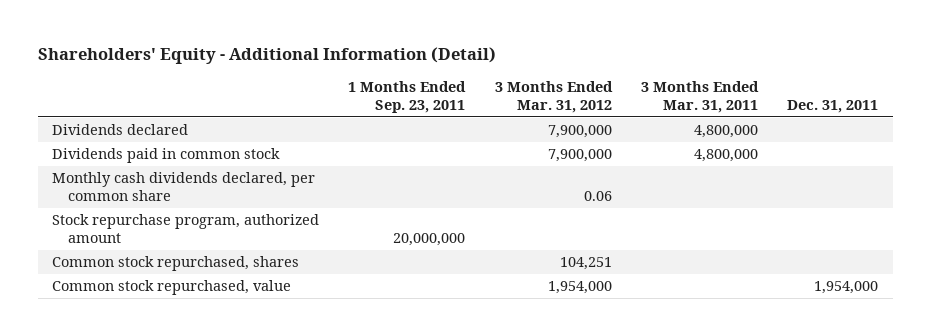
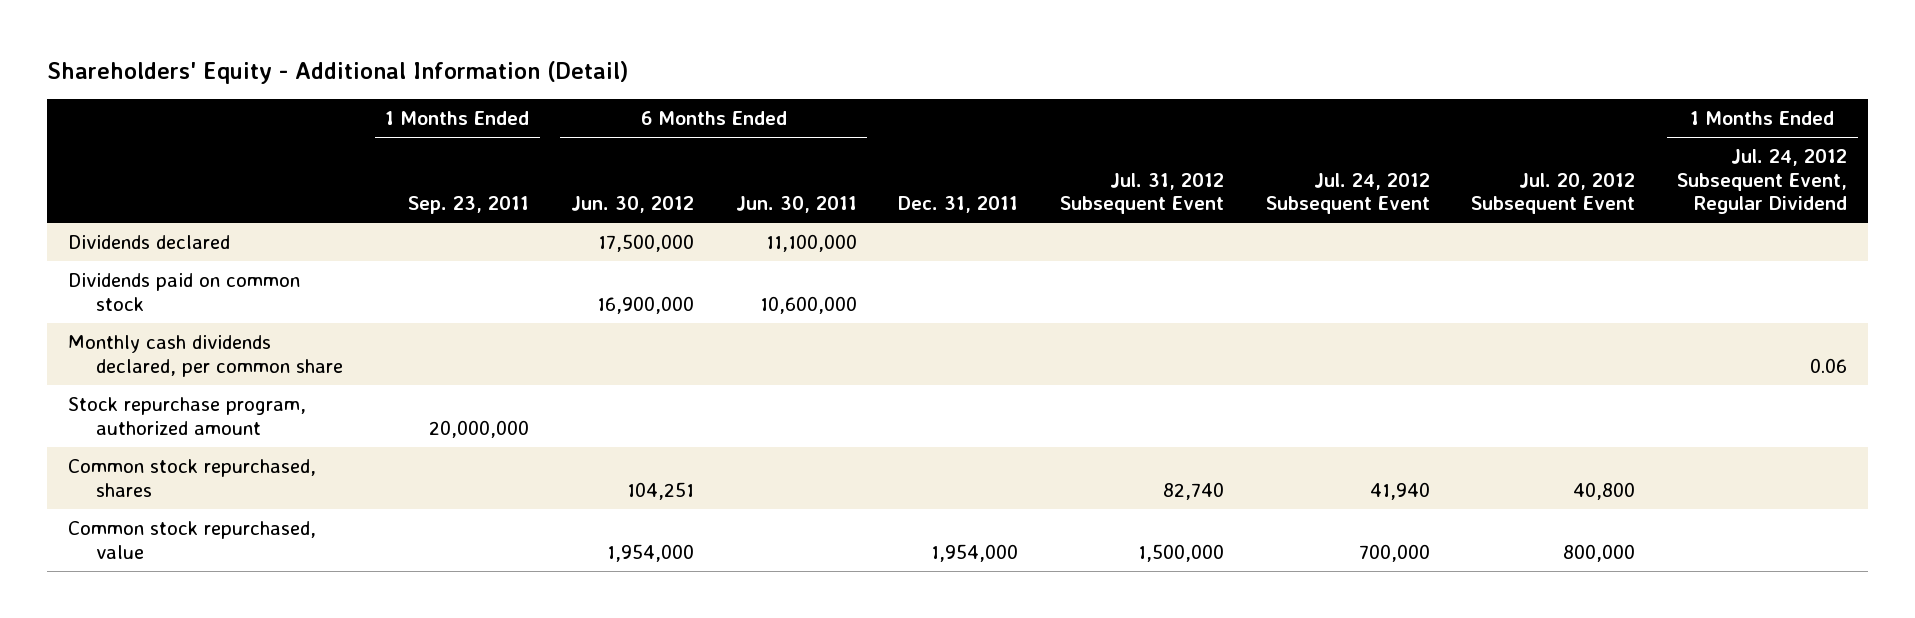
- | 1 Months Ended Sep. 23, 2011 | 3 Months Ended Mar. 31, 2012 | 3 Months Ended Mar. 31, 2011 | Dec. 31, 2011
+ | 1 Months Ended Sep. 23, 2011 | 6 Months Ended Jun. 30, 2012 | 6 Months Ended Jun. 30, 2011 | Dec. 31, 2011 | Jul. 31, 2012 Subsequent Event | Jul. 24, 2012 Subsequent Event | Jul. 20, 2012 Subsequent Event | 1 Months Ended Jul. 24, 2012 Subsequent Event, Regular Dividend
- Dividends paid in common stock | | 7,900,000 | 4,800,000 |
+ Dividends paid on common stock | | 16,900,000 | 10,600,000 | | | | |

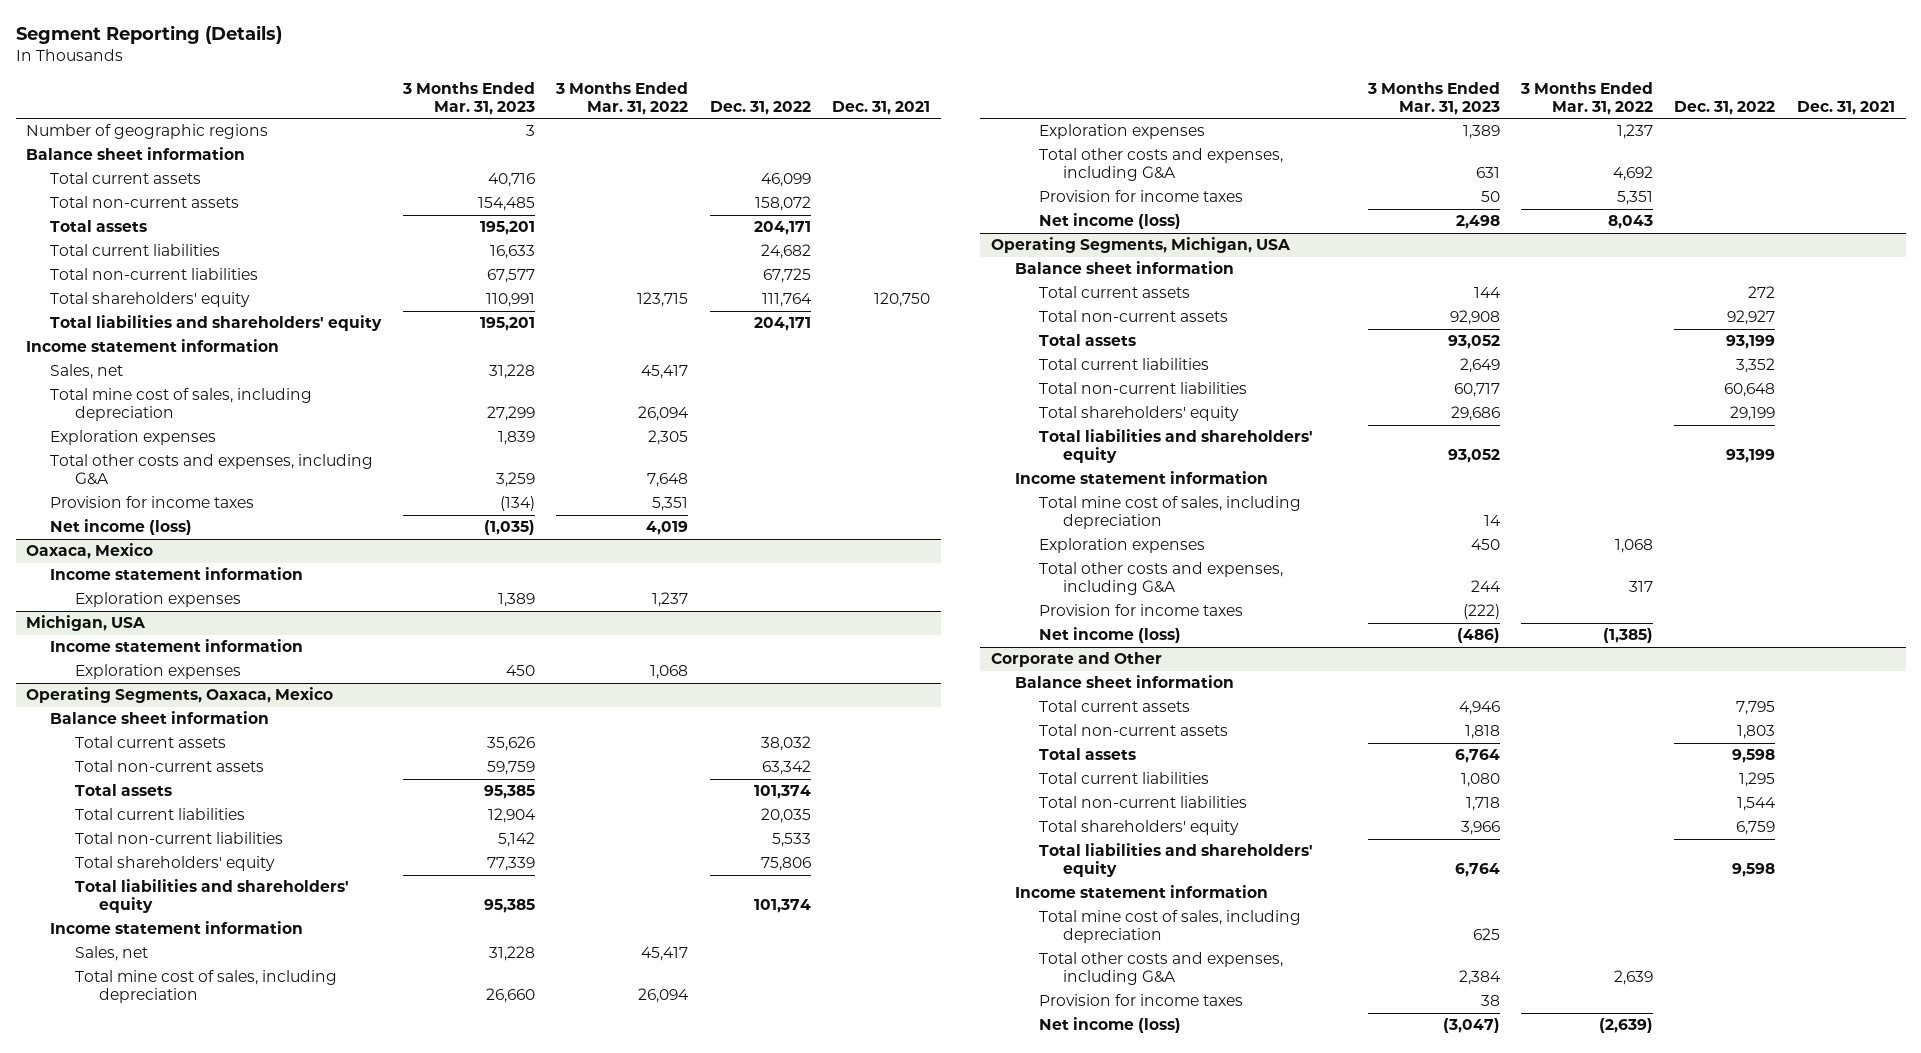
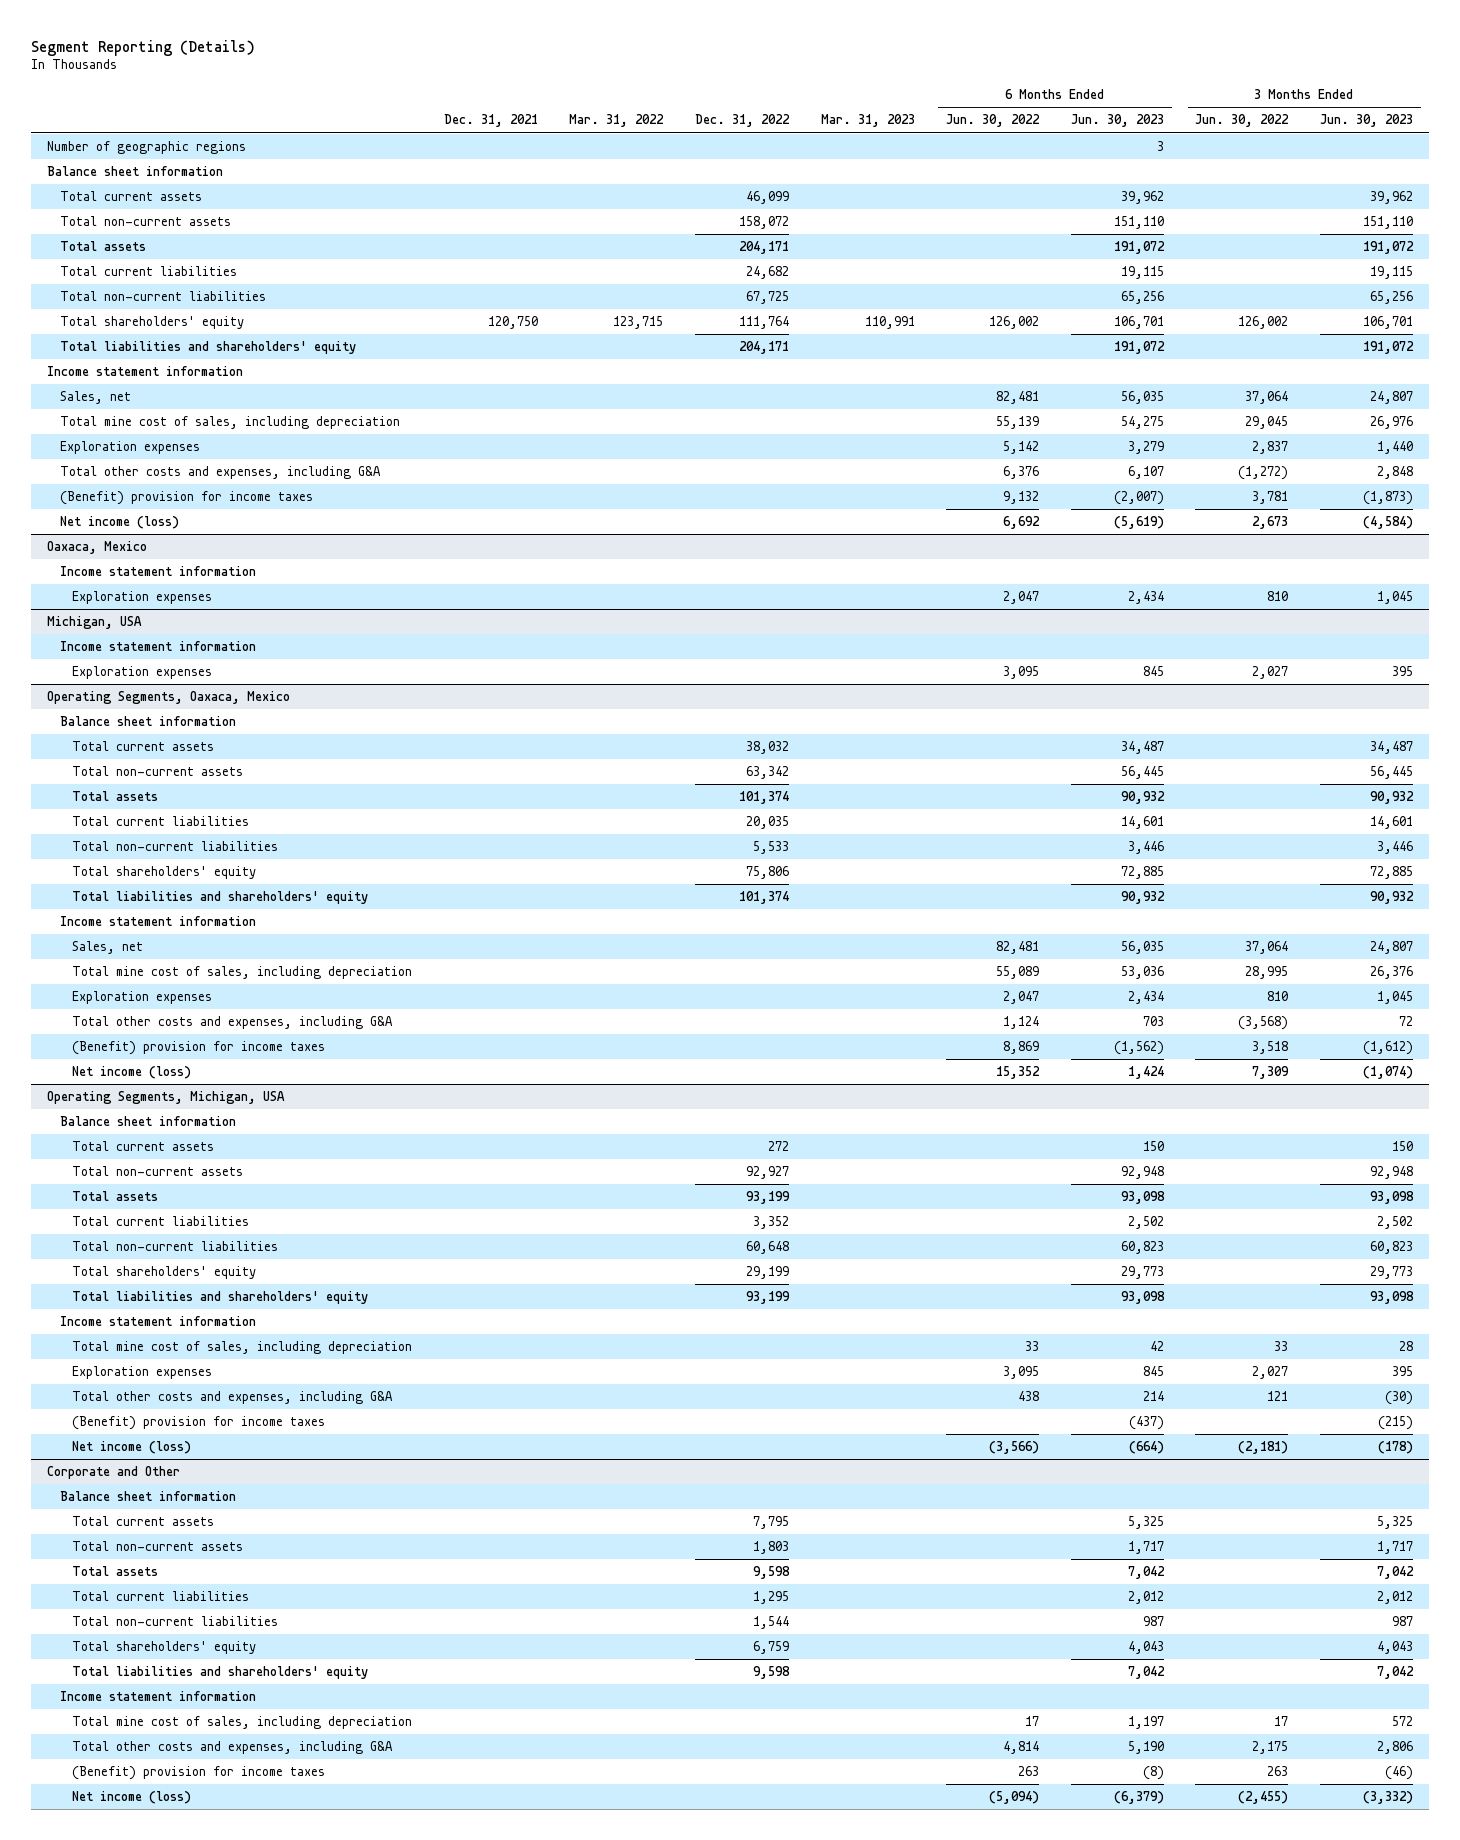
- | 3 Months Ended Mar. 31, 2023 | 3 Months Ended Mar. 31, 2022 | Dec. 31, 2022 | Dec. 31, 2021
+ | Dec. 31, 2021 | Mar. 31, 2022 | Dec. 31, 2022 | Mar. 31, 2023 | 6 Months Ended Jun. 30, 2022 | 6 Months Ended Jun. 30, 2023 | 3 Months Ended Jun. 30, 2022 | 3 Months Ended Jun. 30, 2023
- Provision for income taxes | (134) | 5,351 | |
+ (Benefit) provision for income taxes | | | | | 9,132 | (2,007) | 3,781 | (1,873)
@ Operating Segments, Oaxaca, Mexico
- Provision for income taxes | 50 | 5,351 | |
+ (Benefit) provision for income taxes | | | | | 8,869 | (1,562) | 3,518 | (1,612)
@ Operating Segments, Michigan, USA
- Provision for income taxes | (222) | | |
+ (Benefit) provision for income taxes | | | | | | (437) | | (215)
@ Corporate and Other
- Provision for income taxes | 38 | | |
+ (Benefit) provision for income taxes | | | | | 263 | (8) | 263 | (46)

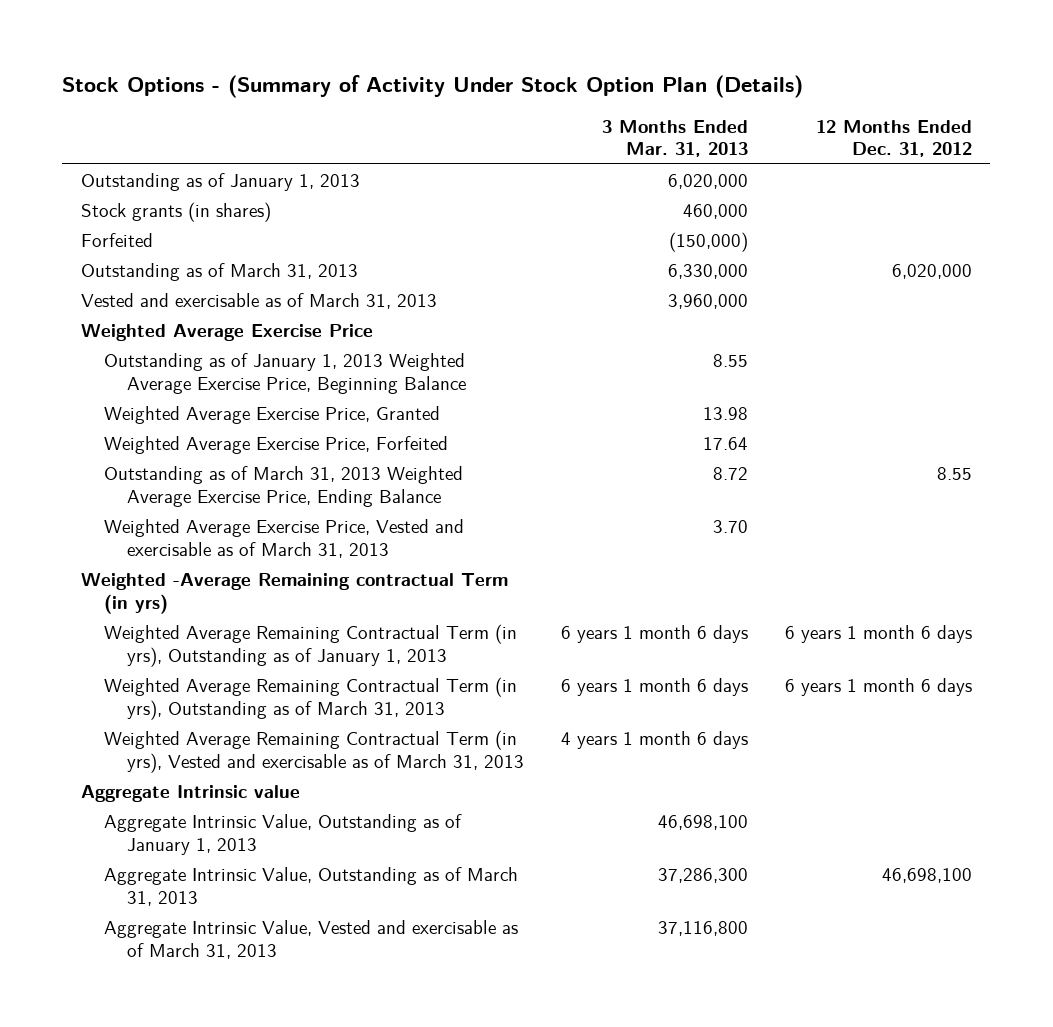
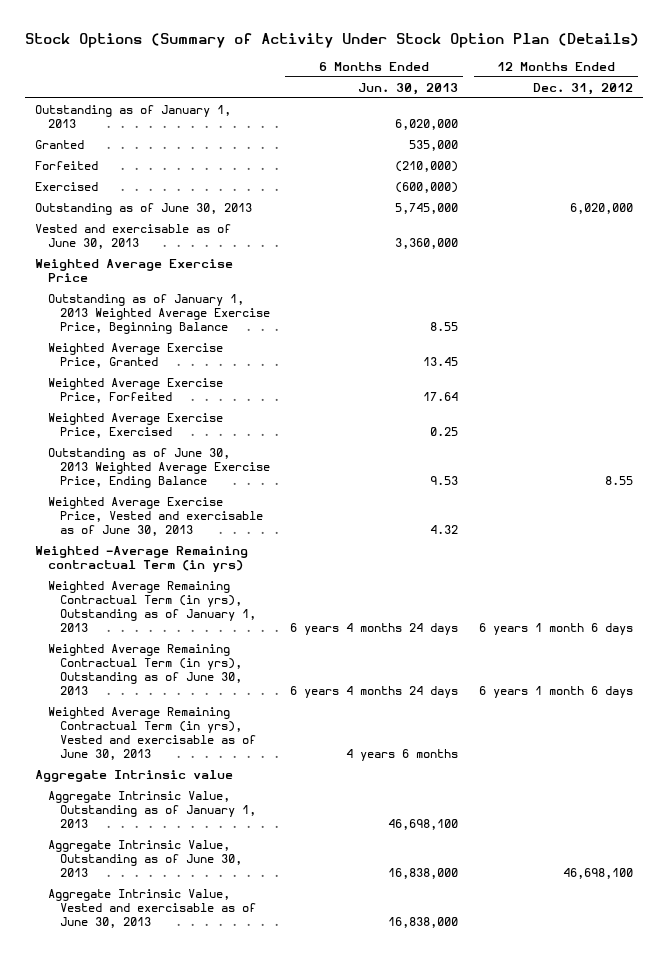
- Stock Options - (Summary of Activity Under Stock Option Plan (Details)
+ Stock Options (Summary of Activity Under Stock Option Plan (Details)
- | 3 Months Ended Mar. 31, 2013 | 12 Months Ended Dec. 31, 2012
+ | 6 Months Ended Jun. 30, 2013 | 12 Months Ended Dec. 31, 2012
- Stock grants (in shares) | 460,000 |
+ Granted | 535,000 |
- Outstanding as of March 31, 2013 | 6,330,000 | 6,020,000
- Vested and exercisable as of March 31, 2013 | 3,960,000 |
+ Exercised | (600,000) |
+ Outstanding as of June 30, 2013 | 5,745,000 | 6,020,000
+ Vested and exercisable as of June 30, 2013 | 3,360,000 |
- Outstanding as of March 31, 2013 Weighted Average Exercise Price, Ending Balance | 8.72 | 8.55
- Weighted Average Exercise Price, Vested and exercisable as of March 31, 2013 | 3.70 |
+ Weighted Average Exercise Price, Exercised | 0.25 |
+ Outstanding as of June 30, 2013 Weighted Average Exercise Price, Ending Balance | 9.53 | 8.55
+ Weighted Average Exercise Price, Vested and exercisable as of June 30, 2013 | 4.32 |
- Weighted Average Remaining Contractual Term (in yrs), Outstanding as of March 31, 2013 | 6 years 1 month 6 days | 6 years 1 month 6 days
- Weighted Average Remaining Contractual Term (in yrs), Vested and exercisable as of March 31, 2013 | 4 years 1 month 6 days |
+ Weighted Average Remaining Contractual Term (in yrs), Outstanding as of June 30, 2013 | 6 years 4 months 24 days | 6 years 1 month 6 days
+ Weighted Average Remaining Contractual Term (in yrs), Vested and exercisable as of June 30, 2013 | 4 years 6 months |
- Aggregate Intrinsic Value, Outstanding as of March 31, 2013 | 37,286,300 | 46,698,100
- Aggregate Intrinsic Value, Vested and exercisable as of March 31, 2013 | 37,116,800 |
+ Aggregate Intrinsic Value, Outstanding as of June 30, 2013 | 16,838,000 | 46,698,100
+ Aggregate Intrinsic Value, Vested and exercisable as of June 30, 2013 | 16,838,000 |

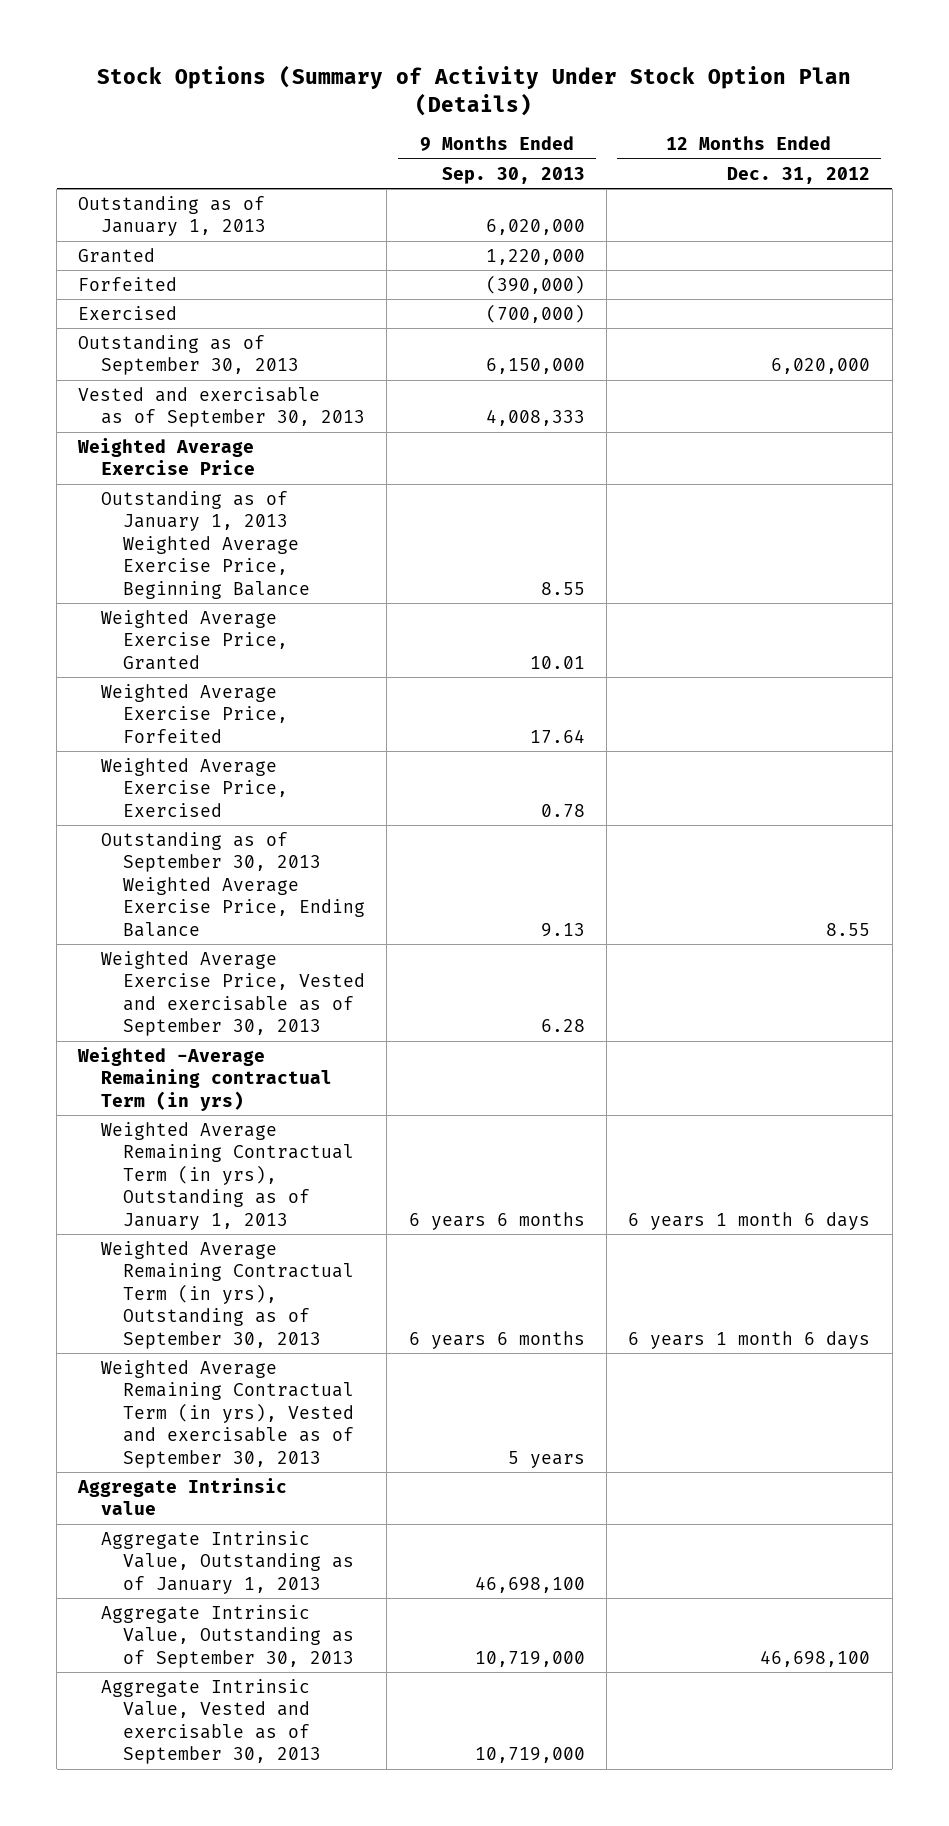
- | 6 Months Ended Jun. 30, 2013 | 12 Months Ended Dec. 31, 2012
+ | 9 Months Ended Sep. 30, 2013 | 12 Months Ended Dec. 31, 2012
- Outstanding as of June 30, 2013 | 5,745,000 | 6,020,000
- Vested and exercisable as of June 30, 2013 | 3,360,000 |
+ Outstanding as of September 30, 2013 | 6,150,000 | 6,020,000
+ Vested and exercisable as of September 30, 2013 | 4,008,333 |
- Outstanding as of June 30, 2013 Weighted Average Exercise Price, Ending Balance | 9.53 | 8.55
- Weighted Average Exercise Price, Vested and exercisable as of June 30, 2013 | 4.32 |
+ Outstanding as of September 30, 2013 Weighted Average Exercise Price, Ending Balance | 9.13 | 8.55
+ Weighted Average Exercise Price, Vested and exercisable as of September 30, 2013 | 6.28 |
- Weighted Average Remaining Contractual Term (in yrs), Outstanding as of June 30, 2013 | 6 years 4 months 24 days | 6 years 1 month 6 days
- Weighted Average Remaining Contractual Term (in yrs), Vested and exercisable as of June 30, 2013 | 4 years 6 months |
+ Weighted Average Remaining Contractual Term (in yrs), Outstanding as of September 30, 2013 | 6 years 6 months | 6 years 1 month 6 days
+ Weighted Average Remaining Contractual Term (in yrs), Vested and exercisable as of September 30, 2013 | 5 years |
- Aggregate Intrinsic Value, Outstanding as of June 30, 2013 | 16,838,000 | 46,698,100
- Aggregate Intrinsic Value, Vested and exercisable as of June 30, 2013 | 16,838,000 |
+ Aggregate Intrinsic Value, Outstanding as of September 30, 2013 | 10,719,000 | 46,698,100
+ Aggregate Intrinsic Value, Vested and exercisable as of September 30, 2013 | 10,719,000 |

